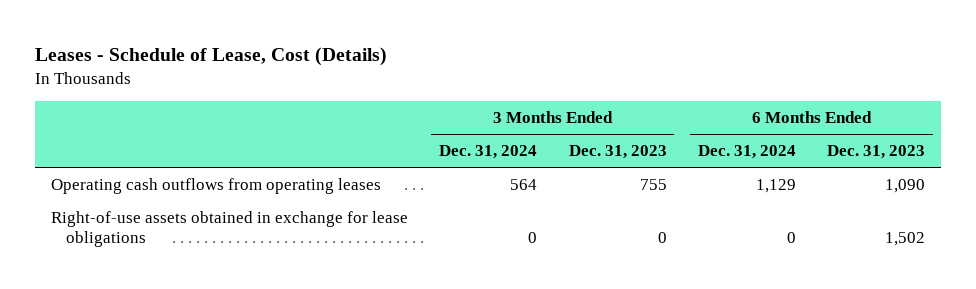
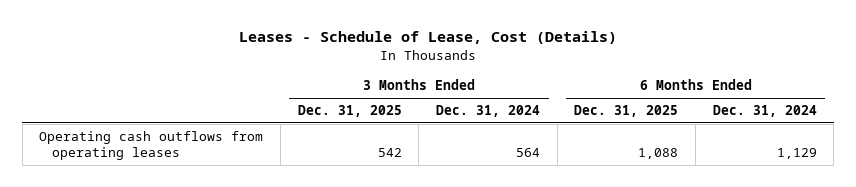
- | 3 Months Ended Dec. 31, 2024 | 3 Months Ended Dec. 31, 2023 | 6 Months Ended Dec. 31, 2024 | 6 Months Ended Dec. 31, 2023
+ | 3 Months Ended Dec. 31, 2025 | 3 Months Ended Dec. 31, 2024 | 6 Months Ended Dec. 31, 2025 | 6 Months Ended Dec. 31, 2024
- Right-of-use assets obtained in exchange for lease obligations | 0 | 0 | 0 | 1,502

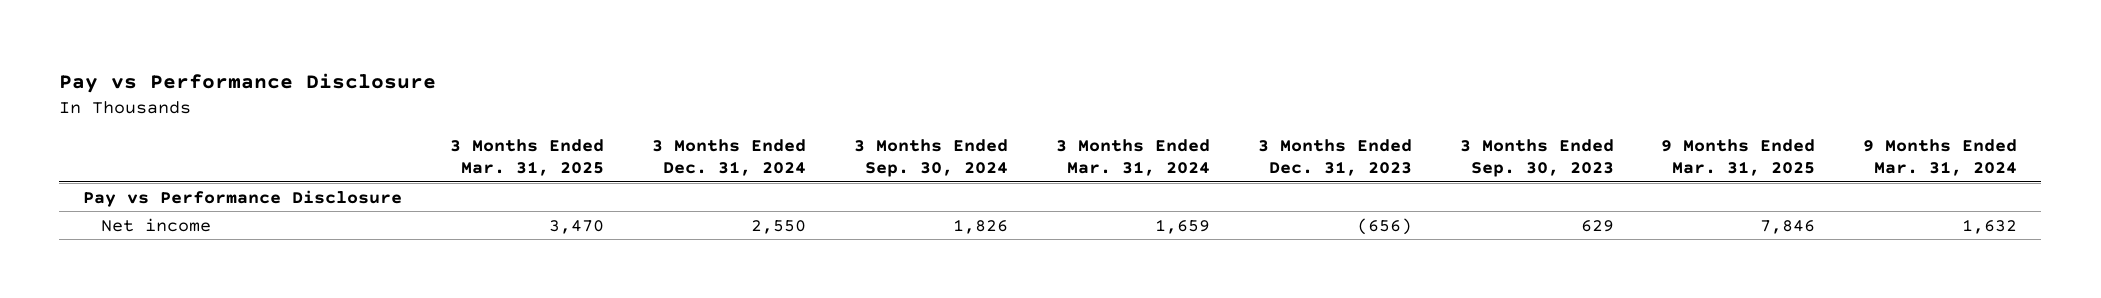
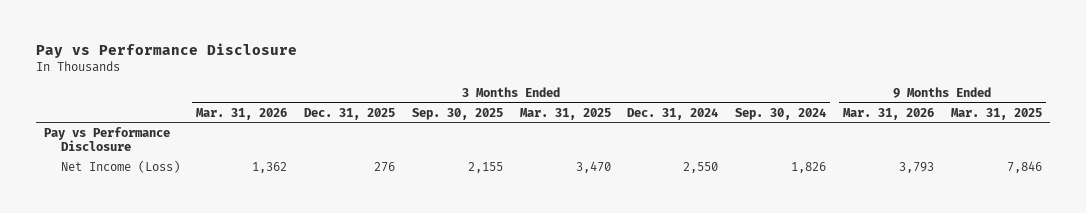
- | 3 Months Ended Mar. 31, 2025 | 3 Months Ended Dec. 31, 2024 | 3 Months Ended Sep. 30, 2024 | 3 Months Ended Mar. 31, 2024 | 3 Months Ended Dec. 31, 2023 | 3 Months Ended Sep. 30, 2023 | 9 Months Ended Mar. 31, 2025 | 9 Months Ended Mar. 31, 2024
+ | 3 Months Ended Mar. 31, 2026 | 3 Months Ended Dec. 31, 2025 | 3 Months Ended Sep. 30, 2025 | 3 Months Ended Mar. 31, 2025 | 3 Months Ended Dec. 31, 2024 | 3 Months Ended Sep. 30, 2024 | 9 Months Ended Mar. 31, 2026 | 9 Months Ended Mar. 31, 2025
- Net income | 3,470 | 2,550 | 1,826 | 1,659 | (656) | 629 | 7,846 | 1,632
+ Net Income (Loss) | 1,362 | 276 | 2,155 | 3,470 | 2,550 | 1,826 | 3,793 | 7,846

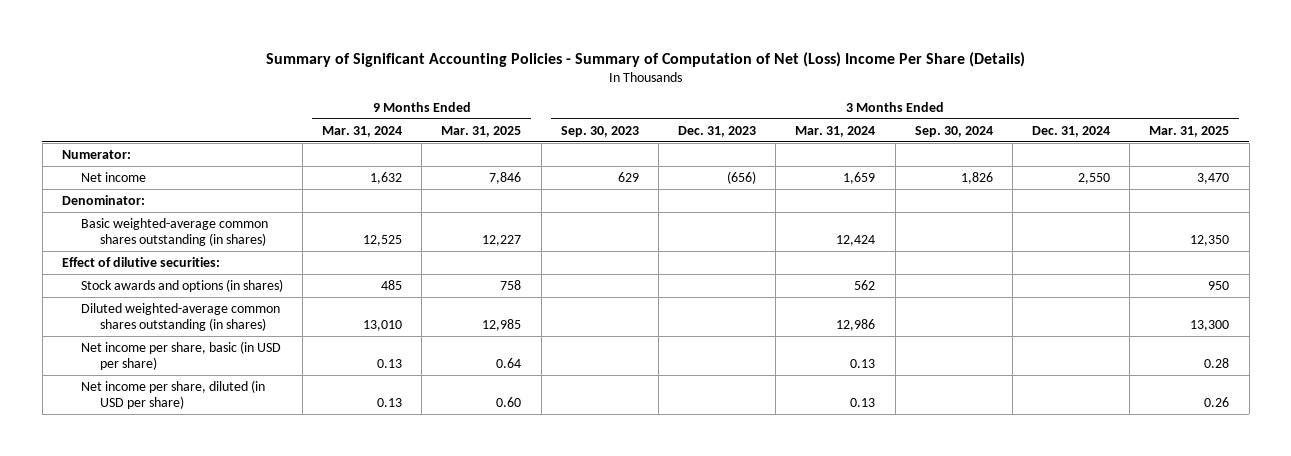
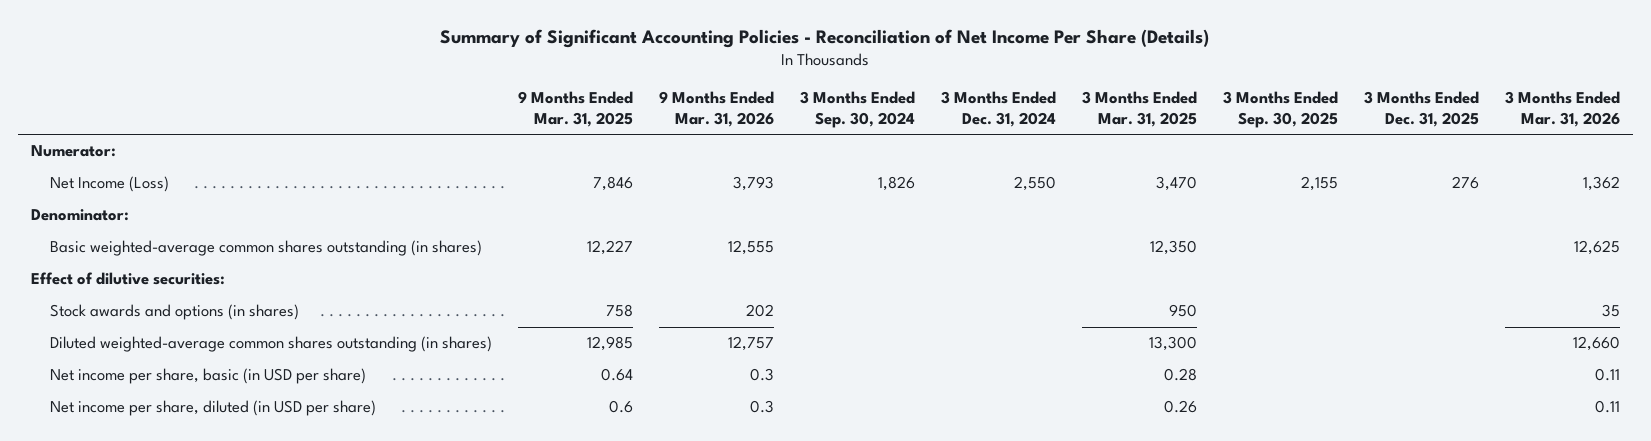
- Summary of Significant Accounting Policies - Summary of Computation of Net (Loss) Income Per Share (Details)
+ Summary of Significant Accounting Policies - Reconciliation of Net Income Per Share (Details)
- | 9 Months Ended Mar. 31, 2024 | 9 Months Ended Mar. 31, 2025 | 3 Months Ended Sep. 30, 2023 | 3 Months Ended Dec. 31, 2023 | 3 Months Ended Mar. 31, 2024 | 3 Months Ended Sep. 30, 2024 | 3 Months Ended Dec. 31, 2024 | 3 Months Ended Mar. 31, 2025
+ | 9 Months Ended Mar. 31, 2025 | 9 Months Ended Mar. 31, 2026 | 3 Months Ended Sep. 30, 2024 | 3 Months Ended Dec. 31, 2024 | 3 Months Ended Mar. 31, 2025 | 3 Months Ended Sep. 30, 2025 | 3 Months Ended Dec. 31, 2025 | 3 Months Ended Mar. 31, 2026
- Net income | 1,632 | 7,846 | 629 | (656) | 1,659 | 1,826 | 2,550 | 3,470
+ Net Income (Loss) | 7,846 | 3,793 | 1,826 | 2,550 | 3,470 | 2,155 | 276 | 1,362
- Net income per share, diluted (in USD per share) | 0.13 | 0.60 | | | 0.13 | | | 0.26
+ Net income per share, diluted (in USD per share) | 0.6 | 0.3 | | | 0.26 | | | 0.11

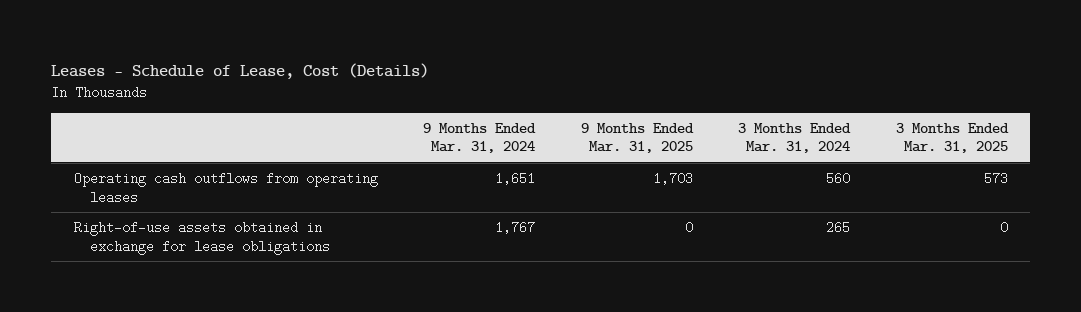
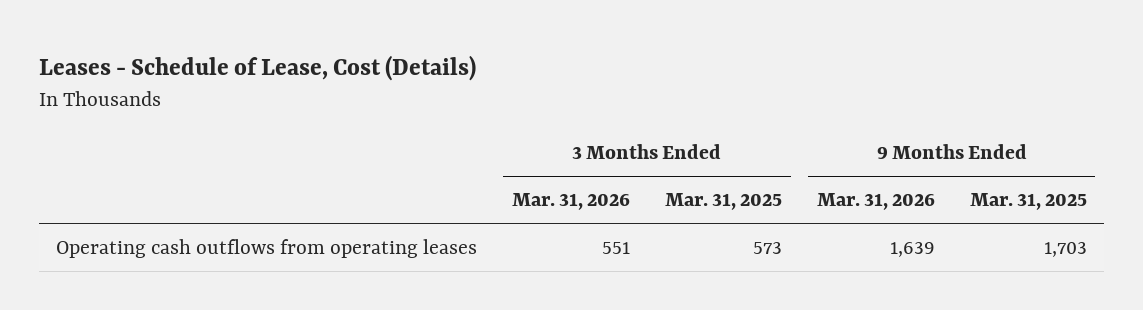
- | 9 Months Ended Mar. 31, 2024 | 9 Months Ended Mar. 31, 2025 | 3 Months Ended Mar. 31, 2024 | 3 Months Ended Mar. 31, 2025
+ | 3 Months Ended Mar. 31, 2026 | 3 Months Ended Mar. 31, 2025 | 9 Months Ended Mar. 31, 2026 | 9 Months Ended Mar. 31, 2025
- Right-of-use assets obtained in exchange for lease obligations | 1,767 | 0 | 265 | 0

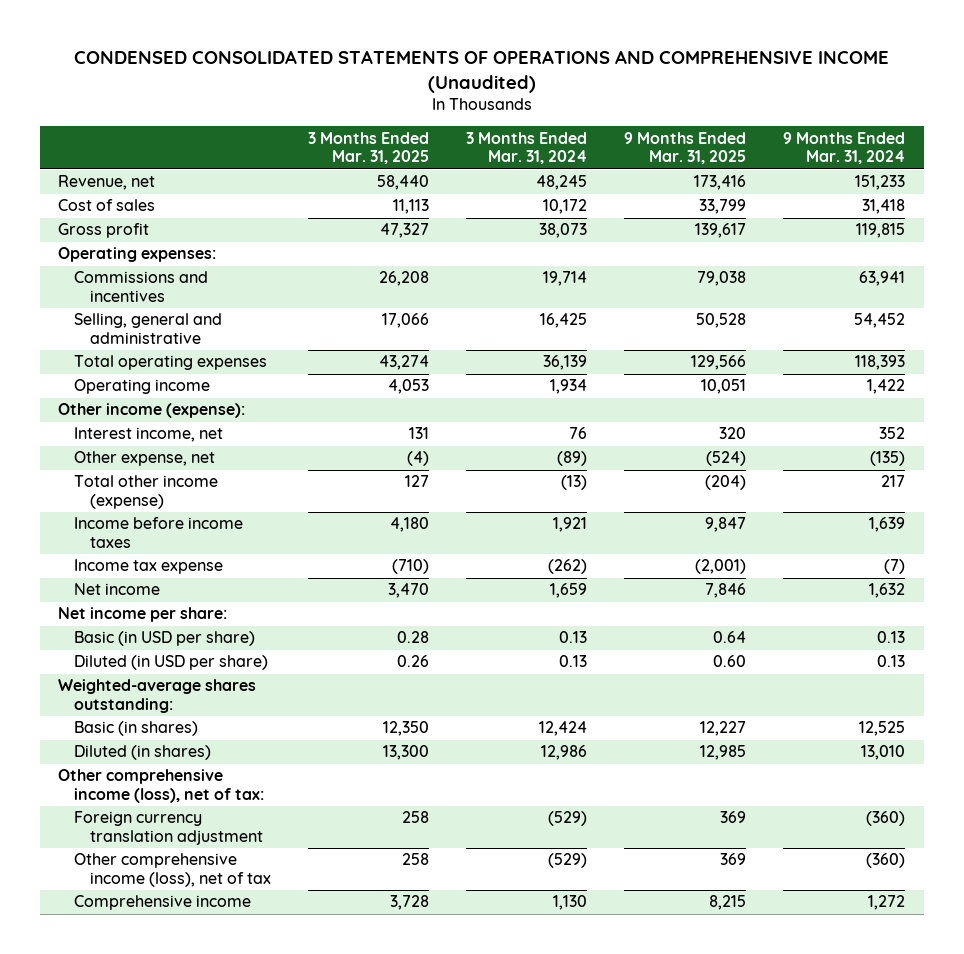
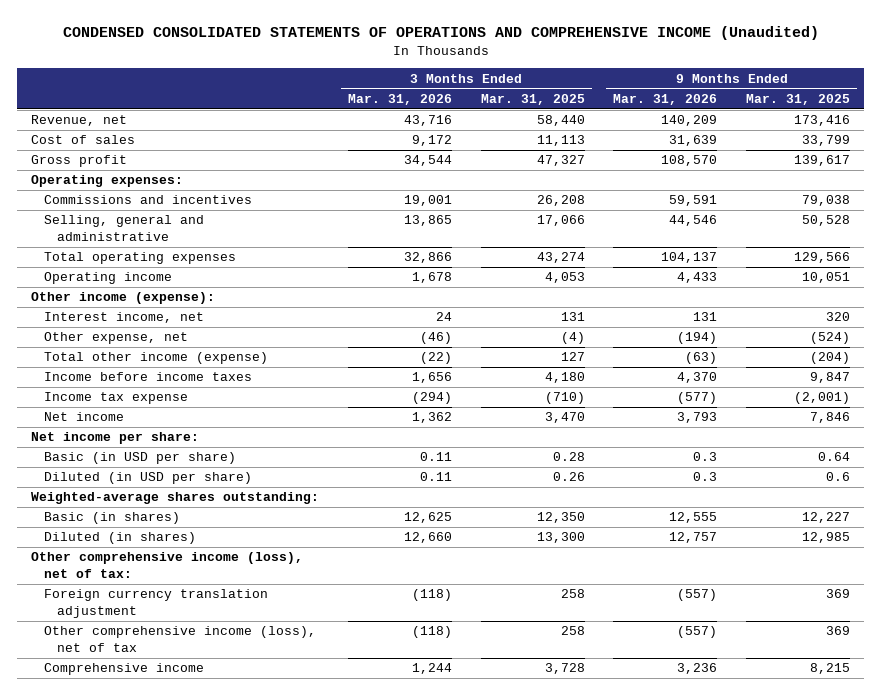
- | 3 Months Ended Mar. 31, 2025 | 3 Months Ended Mar. 31, 2024 | 9 Months Ended Mar. 31, 2025 | 9 Months Ended Mar. 31, 2024
+ | 3 Months Ended Mar. 31, 2026 | 3 Months Ended Mar. 31, 2025 | 9 Months Ended Mar. 31, 2026 | 9 Months Ended Mar. 31, 2025
- Diluted (in USD per share) | 0.26 | 0.13 | 0.60 | 0.13
+ Diluted (in USD per share) | 0.11 | 0.26 | 0.3 | 0.6

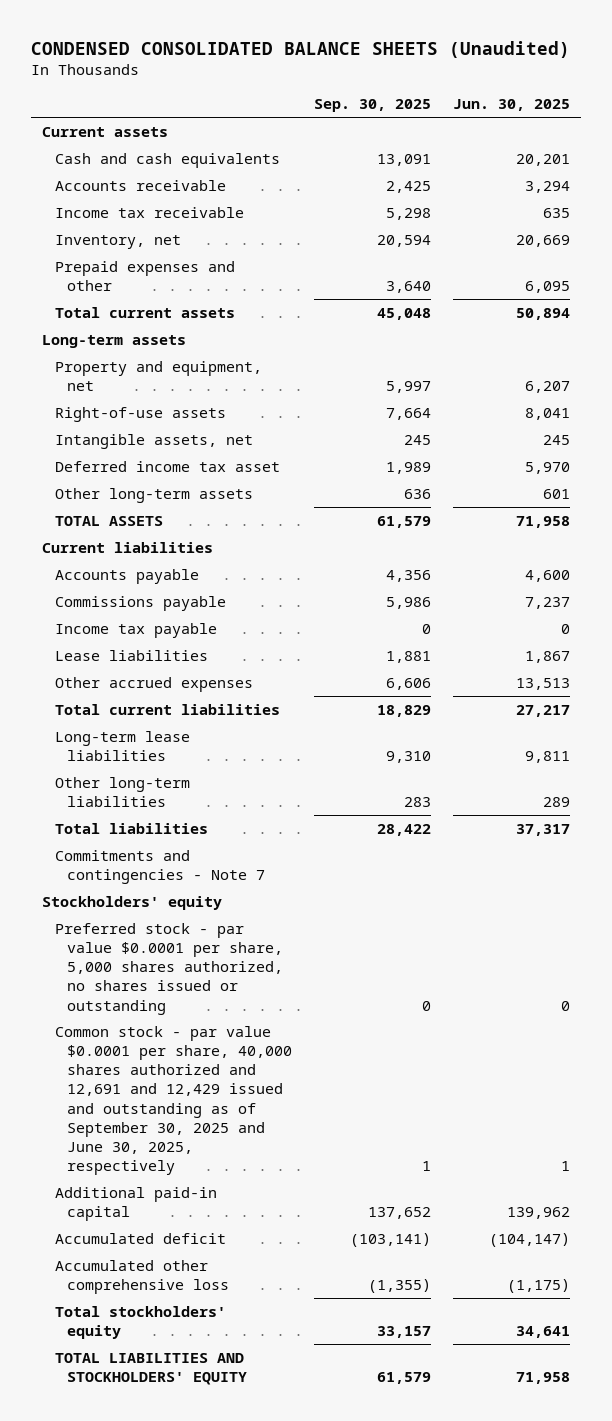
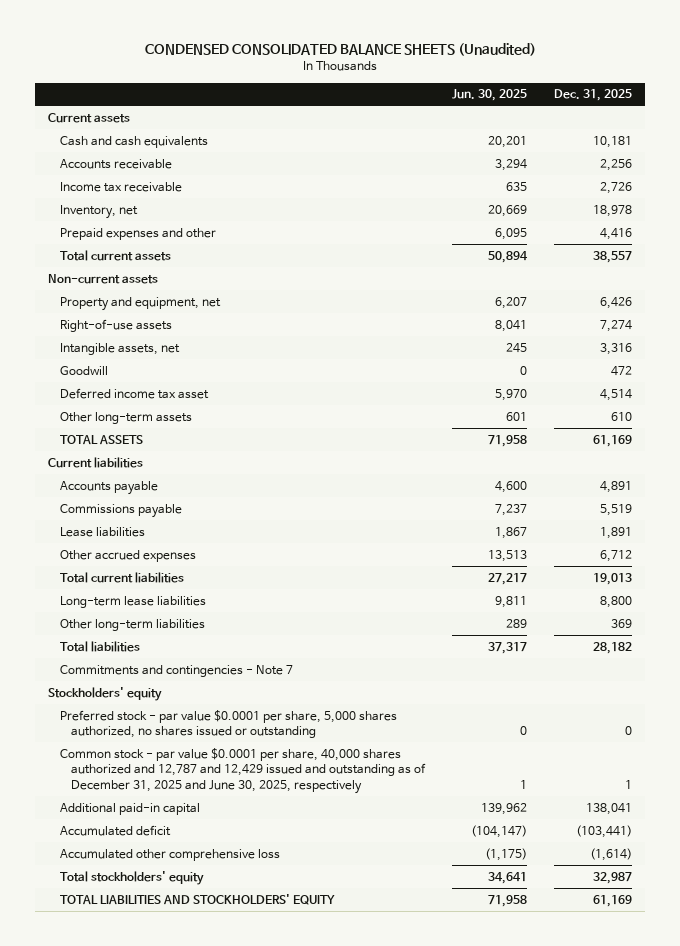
- | Sep. 30, 2025 | Jun. 30, 2025
+ | Jun. 30, 2025 | Dec. 31, 2025
- Long-term assets
+ Non-current assets
+ Goodwill | 0 | 472
- Income tax payable | 0 | 0
- Common stock - par value $0.0001 per share, 40,000 shares authorized and 12,691 and 12,429 issued and outstanding as of September 30, 2025 and June 30, 2025, respectively | 1 | 1
+ Common stock - par value $0.0001 per share, 40,000 shares authorized and 12,787 and 12,429 issued and outstanding as of December 31, 2025 and June 30, 2025, respectively | 1 | 1

